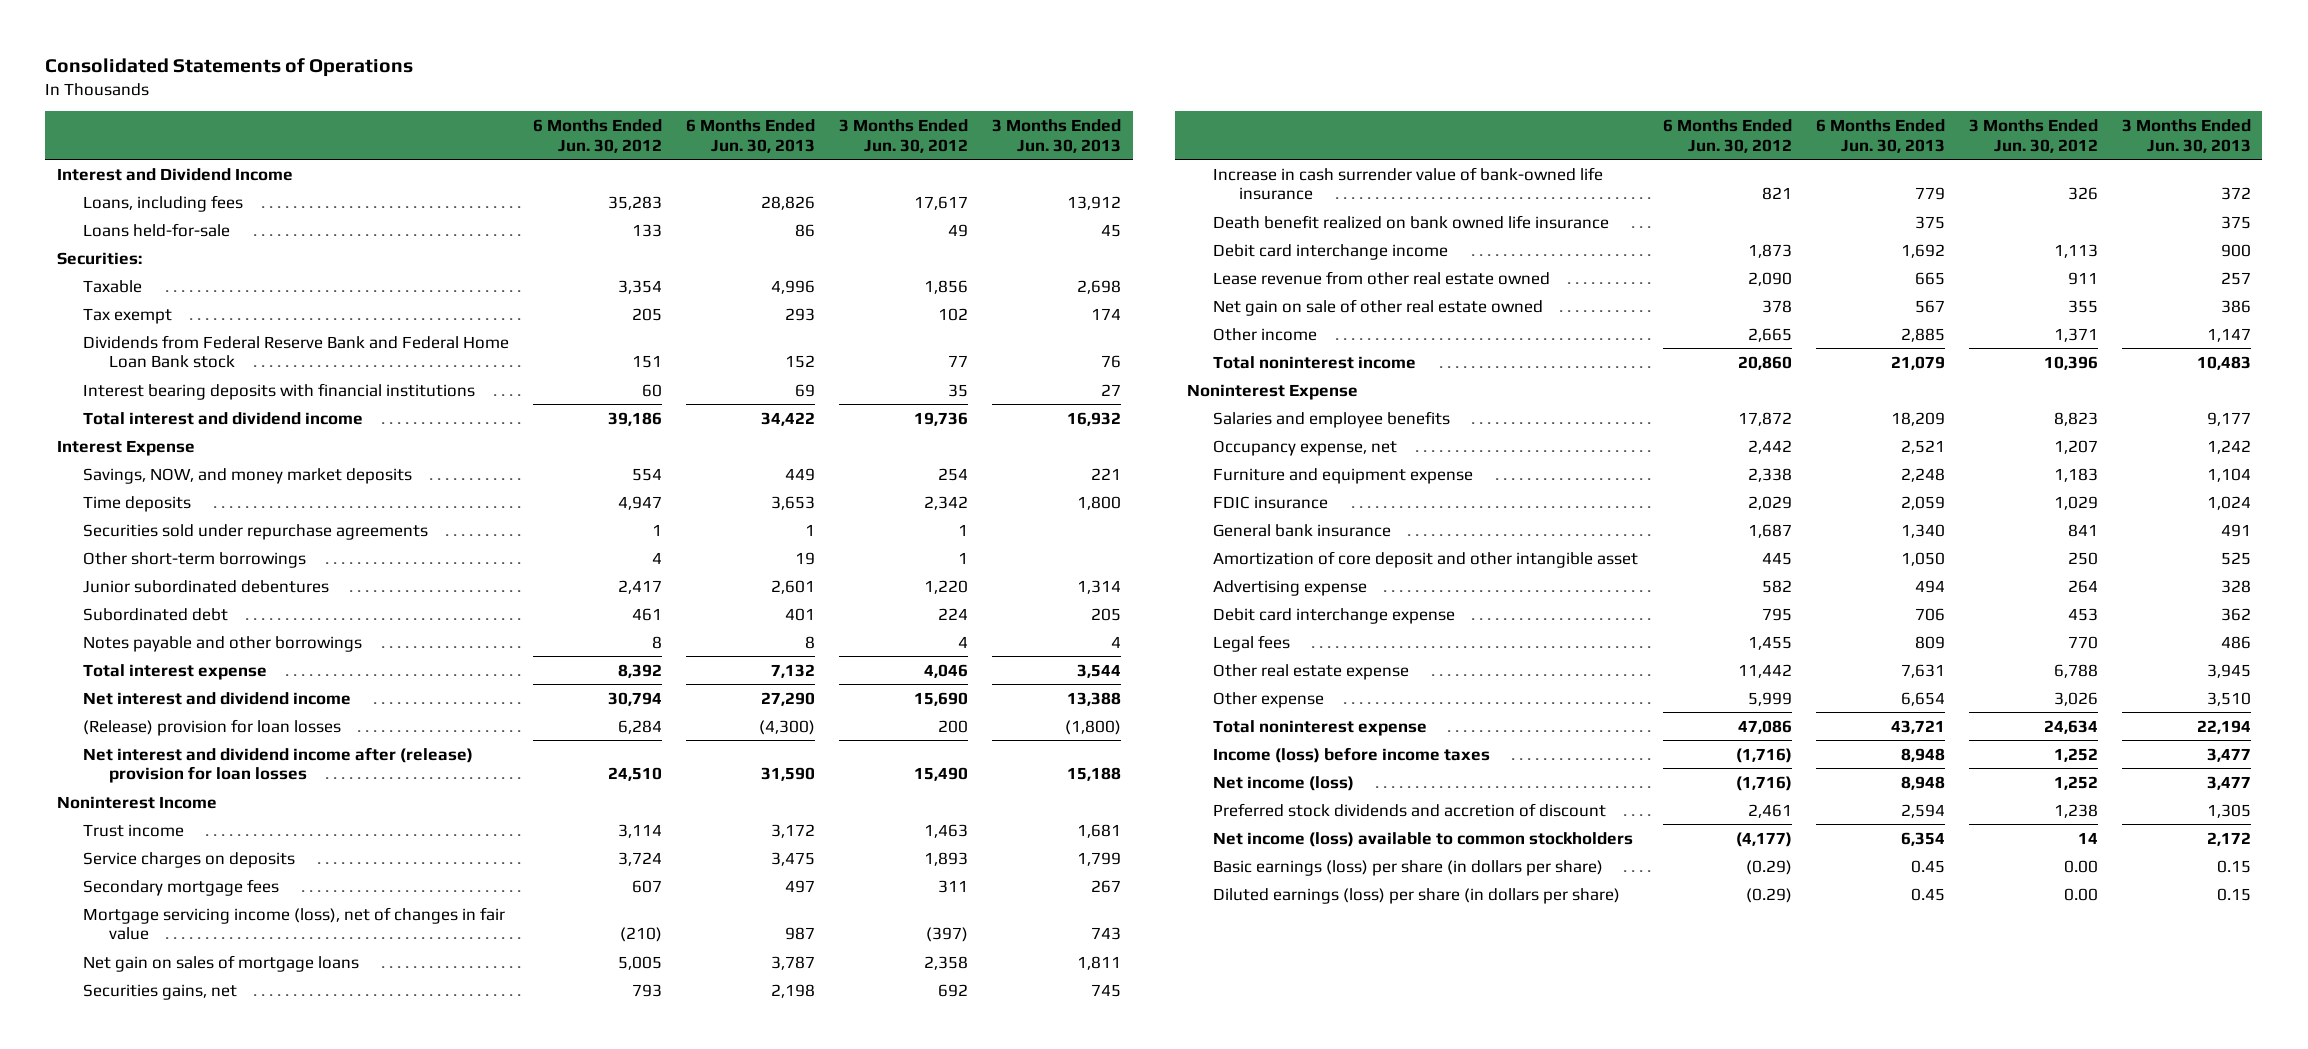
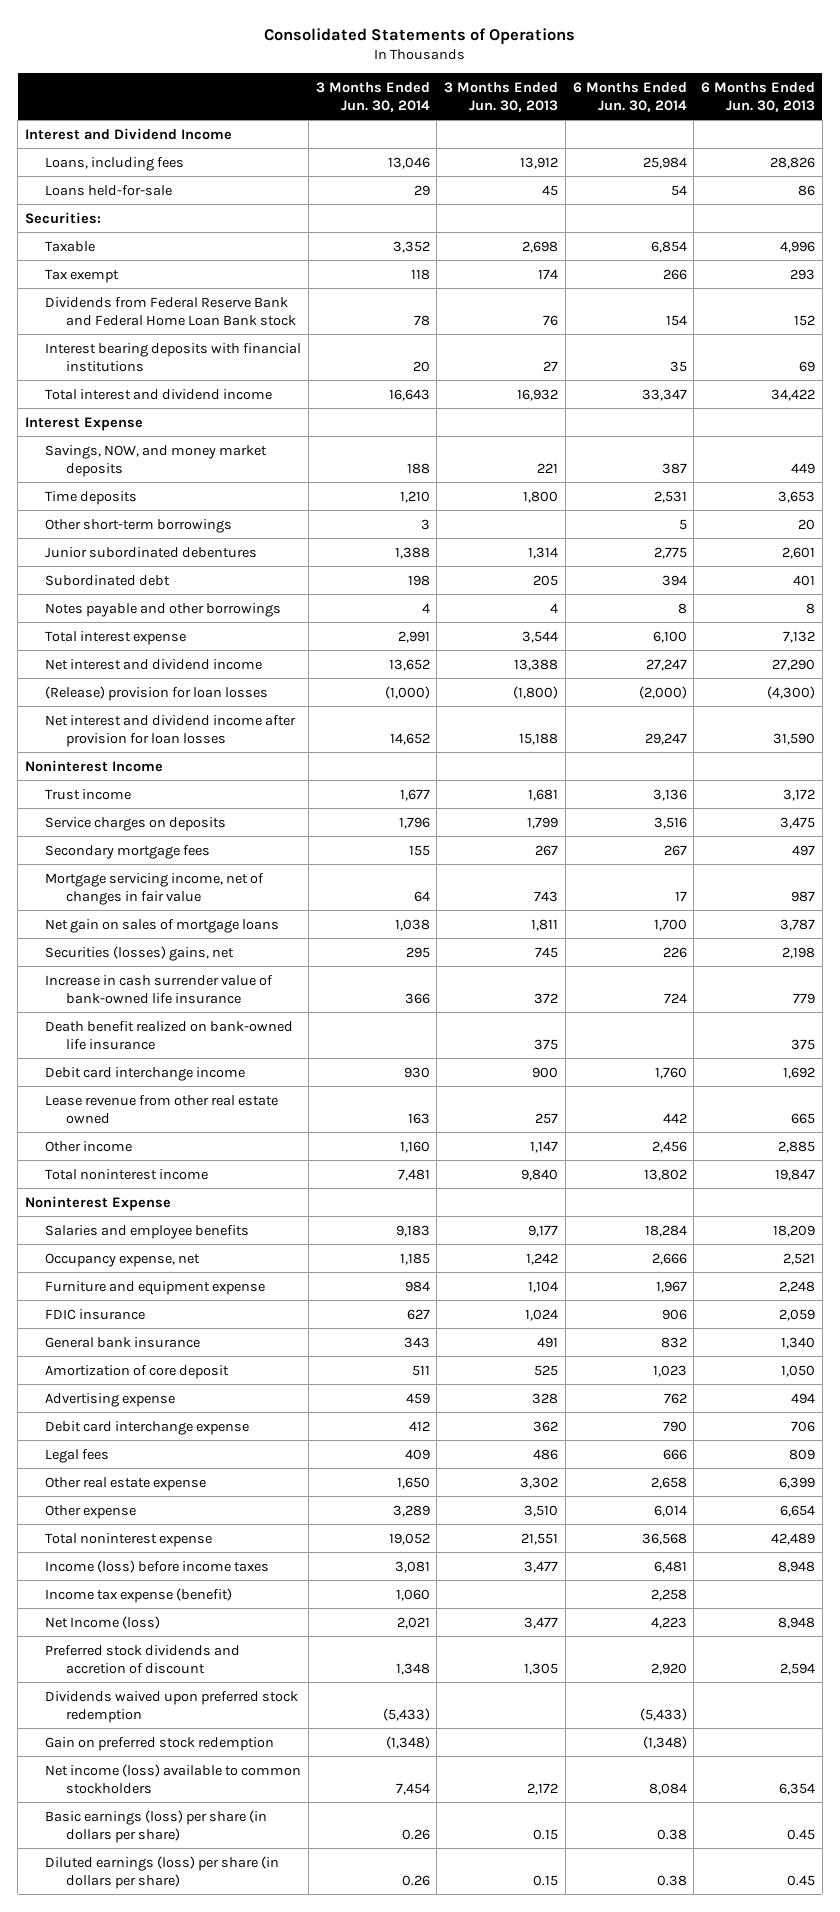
- | 6 Months Ended Jun. 30, 2012 | 6 Months Ended Jun. 30, 2013 | 3 Months Ended Jun. 30, 2012 | 3 Months Ended Jun. 30, 2013
+ | 3 Months Ended Jun. 30, 2014 | 3 Months Ended Jun. 30, 2013 | 6 Months Ended Jun. 30, 2014 | 6 Months Ended Jun. 30, 2013
- Securities sold under repurchase agreements | 1 | 1 | 1 |
- Other short-term borrowings | 4 | 19 | 1 |
+ Other short-term borrowings | 3 | | 5 | 20
- Net interest and dividend income after (release) provision for loan losses | 24,510 | 31,590 | 15,490 | 15,188
+ Net interest and dividend income after provision for loan losses | 14,652 | 15,188 | 29,247 | 31,590
- Mortgage servicing income (loss), net of changes in fair value | (210) | 987 | (397) | 743
+ Mortgage servicing income, net of changes in fair value | 64 | 743 | 17 | 987
- Securities gains, net | 793 | 2,198 | 692 | 745
+ Securities (losses) gains, net | 295 | 745 | 226 | 2,198
- Death benefit realized on bank owned life insurance | | 375 | | 375
+ Death benefit realized on bank-owned life insurance | | 375 | | 375
- Net gain on sale of other real estate owned | 378 | 567 | 355 | 386
- Total noninterest income | 20,860 | 21,079 | 10,396 | 10,483
+ Total noninterest income | 7,481 | 9,840 | 13,802 | 19,847
- Amortization of core deposit and other intangible asset | 445 | 1,050 | 250 | 525
+ Amortization of core deposit | 511 | 525 | 1,023 | 1,050
- Other real estate expense | 11,442 | 7,631 | 6,788 | 3,945
+ Other real estate expense | 1,650 | 3,302 | 2,658 | 6,399
- Total noninterest expense | 47,086 | 43,721 | 24,634 | 22,194
+ Total noninterest expense | 19,052 | 21,551 | 36,568 | 42,489
- Net income (loss) | (1,716) | 8,948 | 1,252 | 3,477
+ Income tax expense (benefit) | 1,060 | | 2,258 |
+ Net Income (loss) | 2,021 | 3,477 | 4,223 | 8,948
+ Dividends waived upon preferred stock redemption | (5,433) | | (5,433) |
+ Gain on preferred stock redemption | (1,348) | | (1,348) |

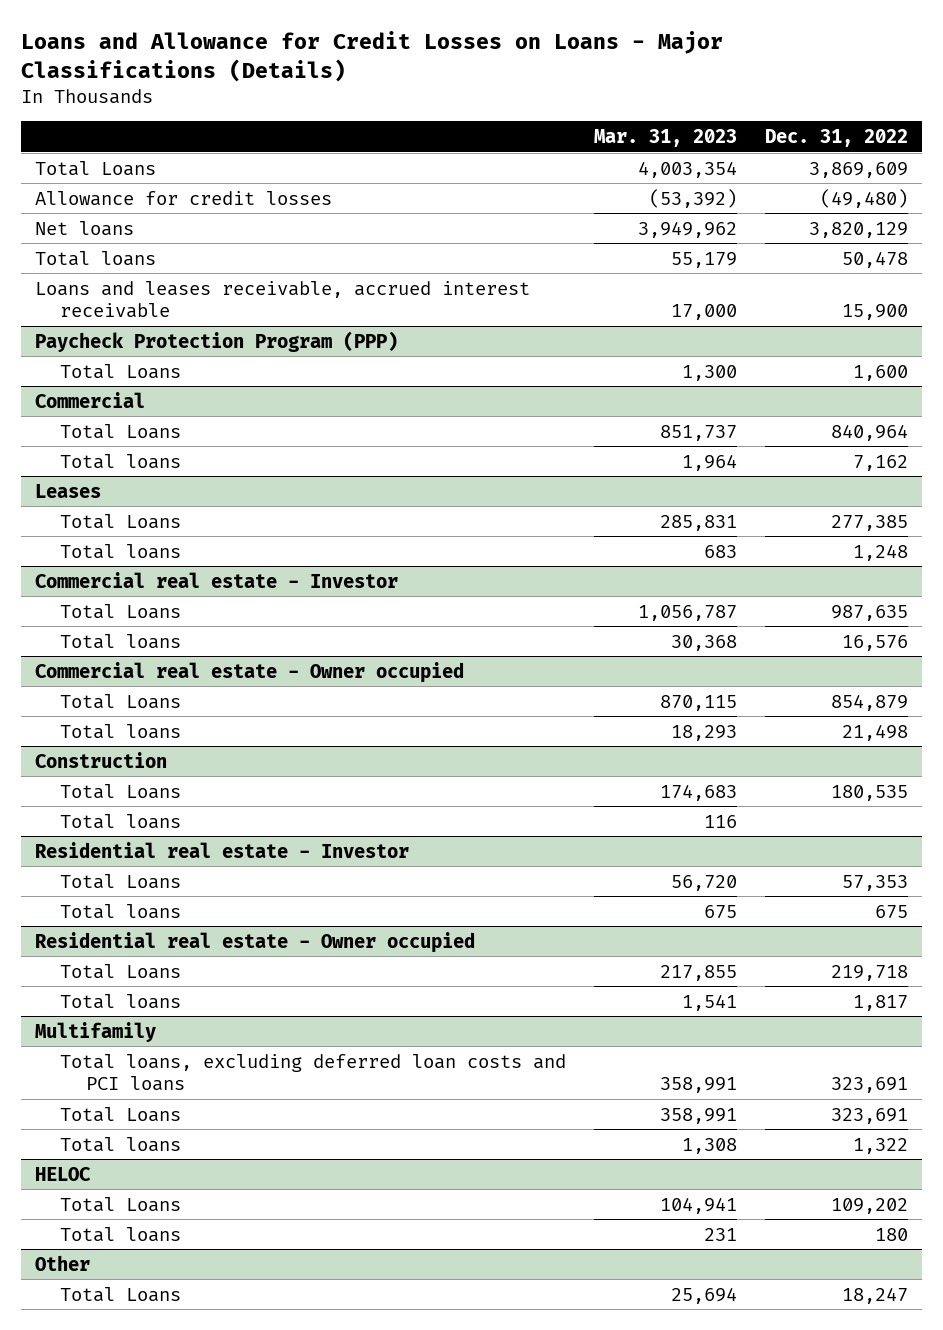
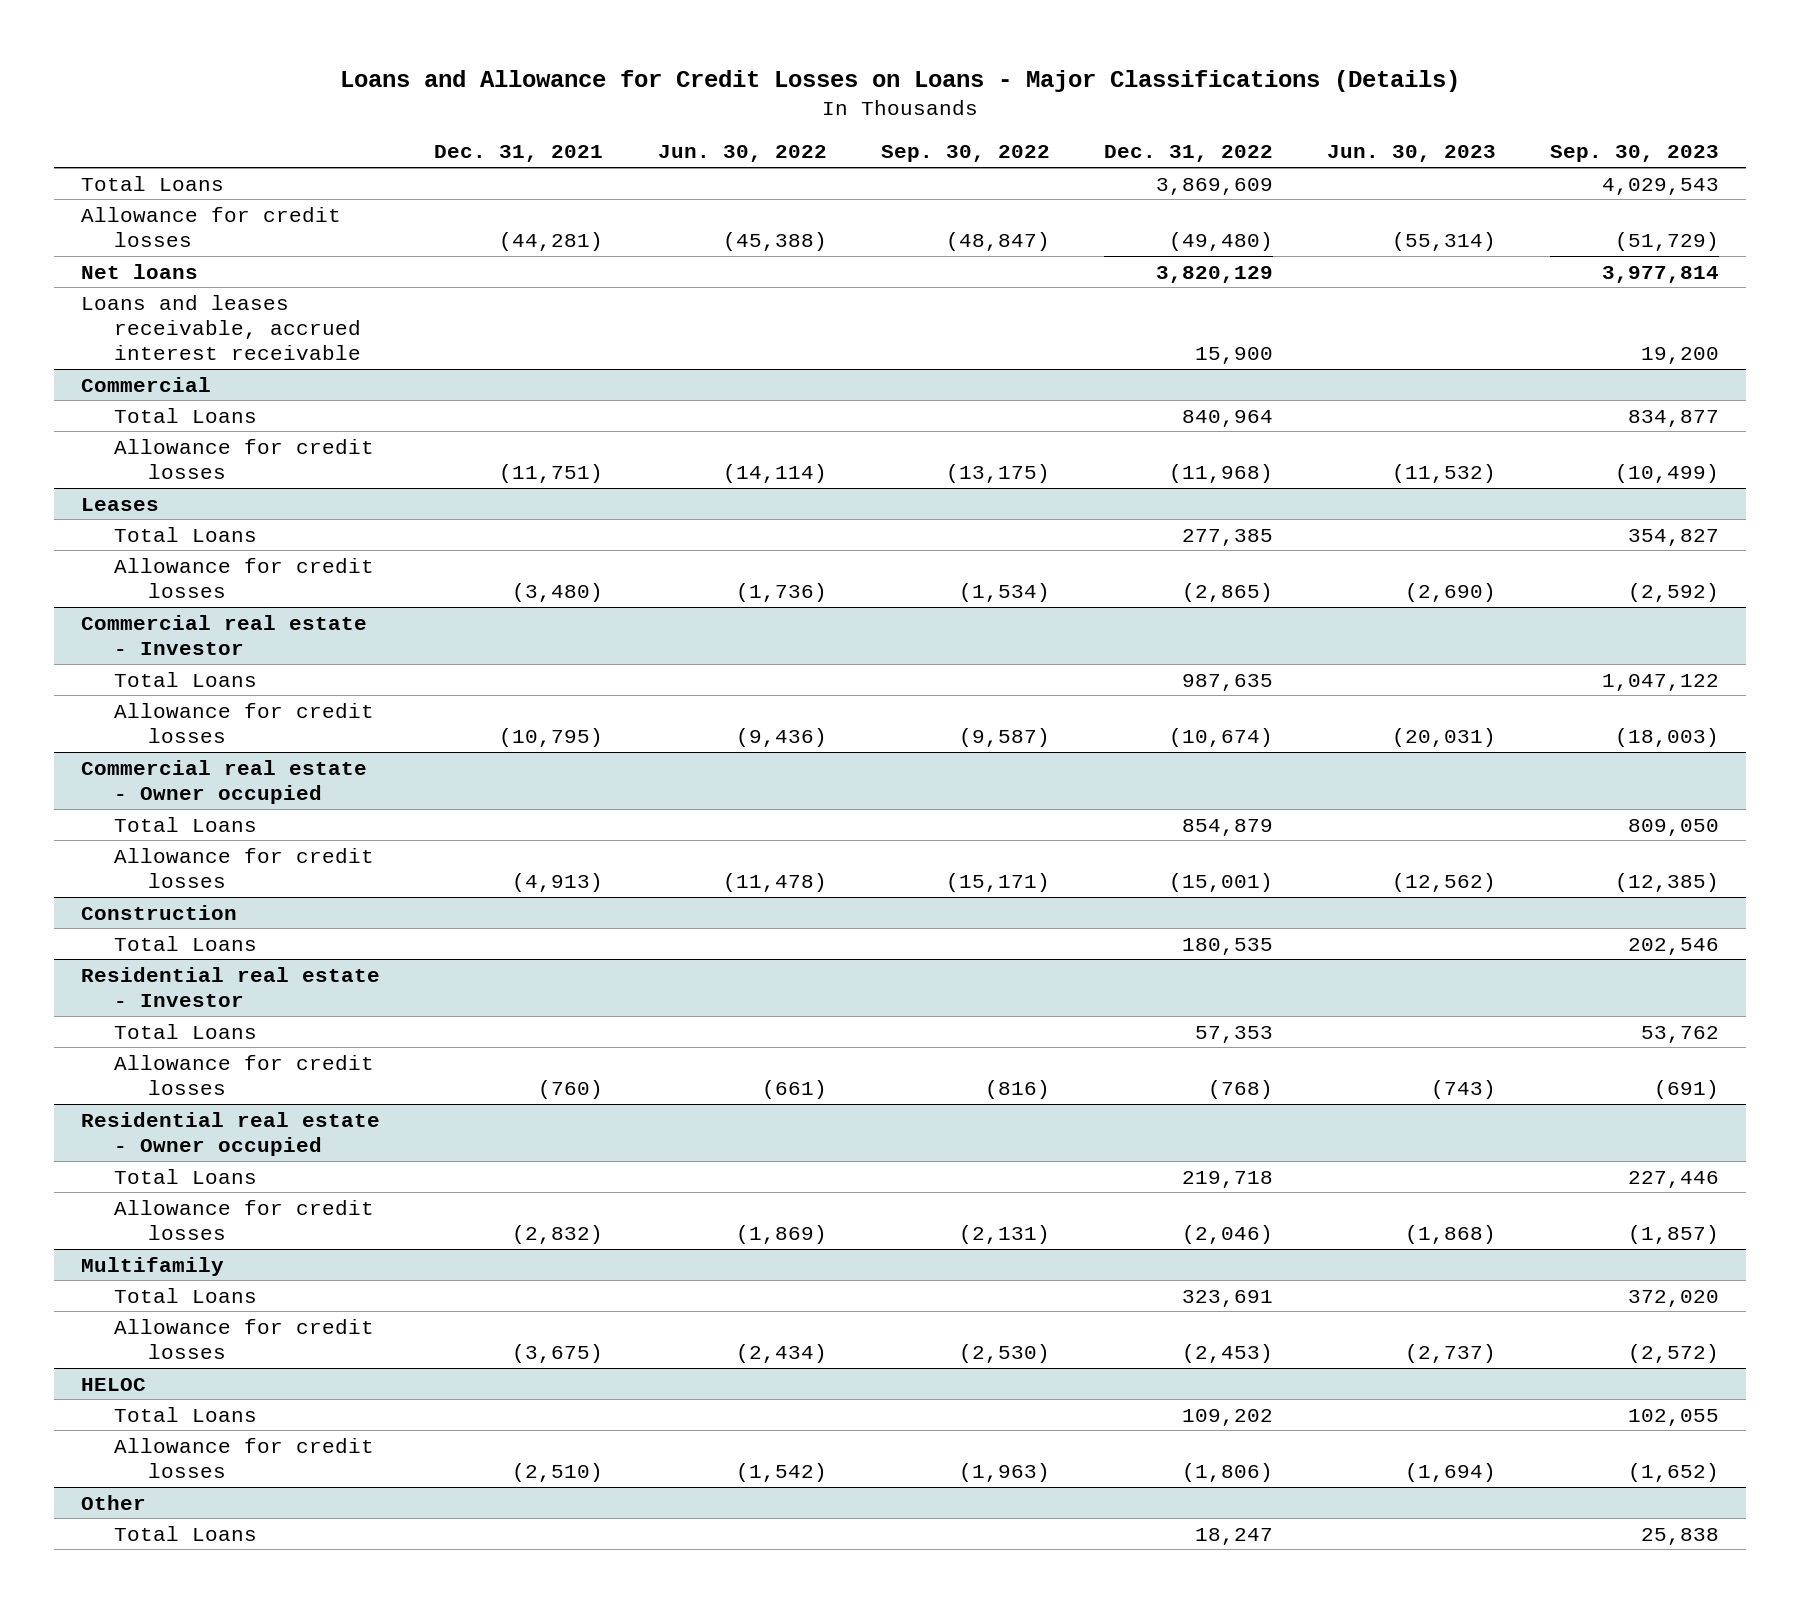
- | Mar. 31, 2023 | Dec. 31, 2022
+ | Dec. 31, 2021 | Jun. 30, 2022 | Sep. 30, 2022 | Dec. 31, 2022 | Jun. 30, 2023 | Sep. 30, 2023
- Total loans | 55,179 | 50,478
- Paycheck Protection Program (PPP)
- Total Loans | 1,300 | 1,600
@ Commercial
- Total loans | 1,964 | 7,162
+ Allowance for credit losses | (11,751) | (14,114) | (13,175) | (11,968) | (11,532) | (10,499)
@ Leases
- Total loans | 683 | 1,248
+ Allowance for credit losses | (3,480) | (1,736) | (1,534) | (2,865) | (2,690) | (2,592)
@ Commercial real estate - Investor
- Total loans | 30,368 | 16,576
+ Allowance for credit losses | (10,795) | (9,436) | (9,587) | (10,674) | (20,031) | (18,003)
@ Commercial real estate - Owner occupied
- Total loans | 18,293 | 21,498
+ Allowance for credit losses | (4,913) | (11,478) | (15,171) | (15,001) | (12,562) | (12,385)
@ Construction
- Total loans | 116 |
@ Residential real estate - Investor
- Total loans | 675 | 675
+ Allowance for credit losses | (760) | (661) | (816) | (768) | (743) | (691)
@ Residential real estate - Owner occupied
- Total loans | 1,541 | 1,817
+ Allowance for credit losses | (2,832) | (1,869) | (2,131) | (2,046) | (1,868) | (1,857)
@ Multifamily
- Total loans, excluding deferred loan costs and PCI loans | 358,991 | 323,691
- Total loans | 1,308 | 1,322
+ Allowance for credit losses | (3,675) | (2,434) | (2,530) | (2,453) | (2,737) | (2,572)
@ HELOC
- Total loans | 231 | 180
+ Allowance for credit losses | (2,510) | (1,542) | (1,963) | (1,806) | (1,694) | (1,652)

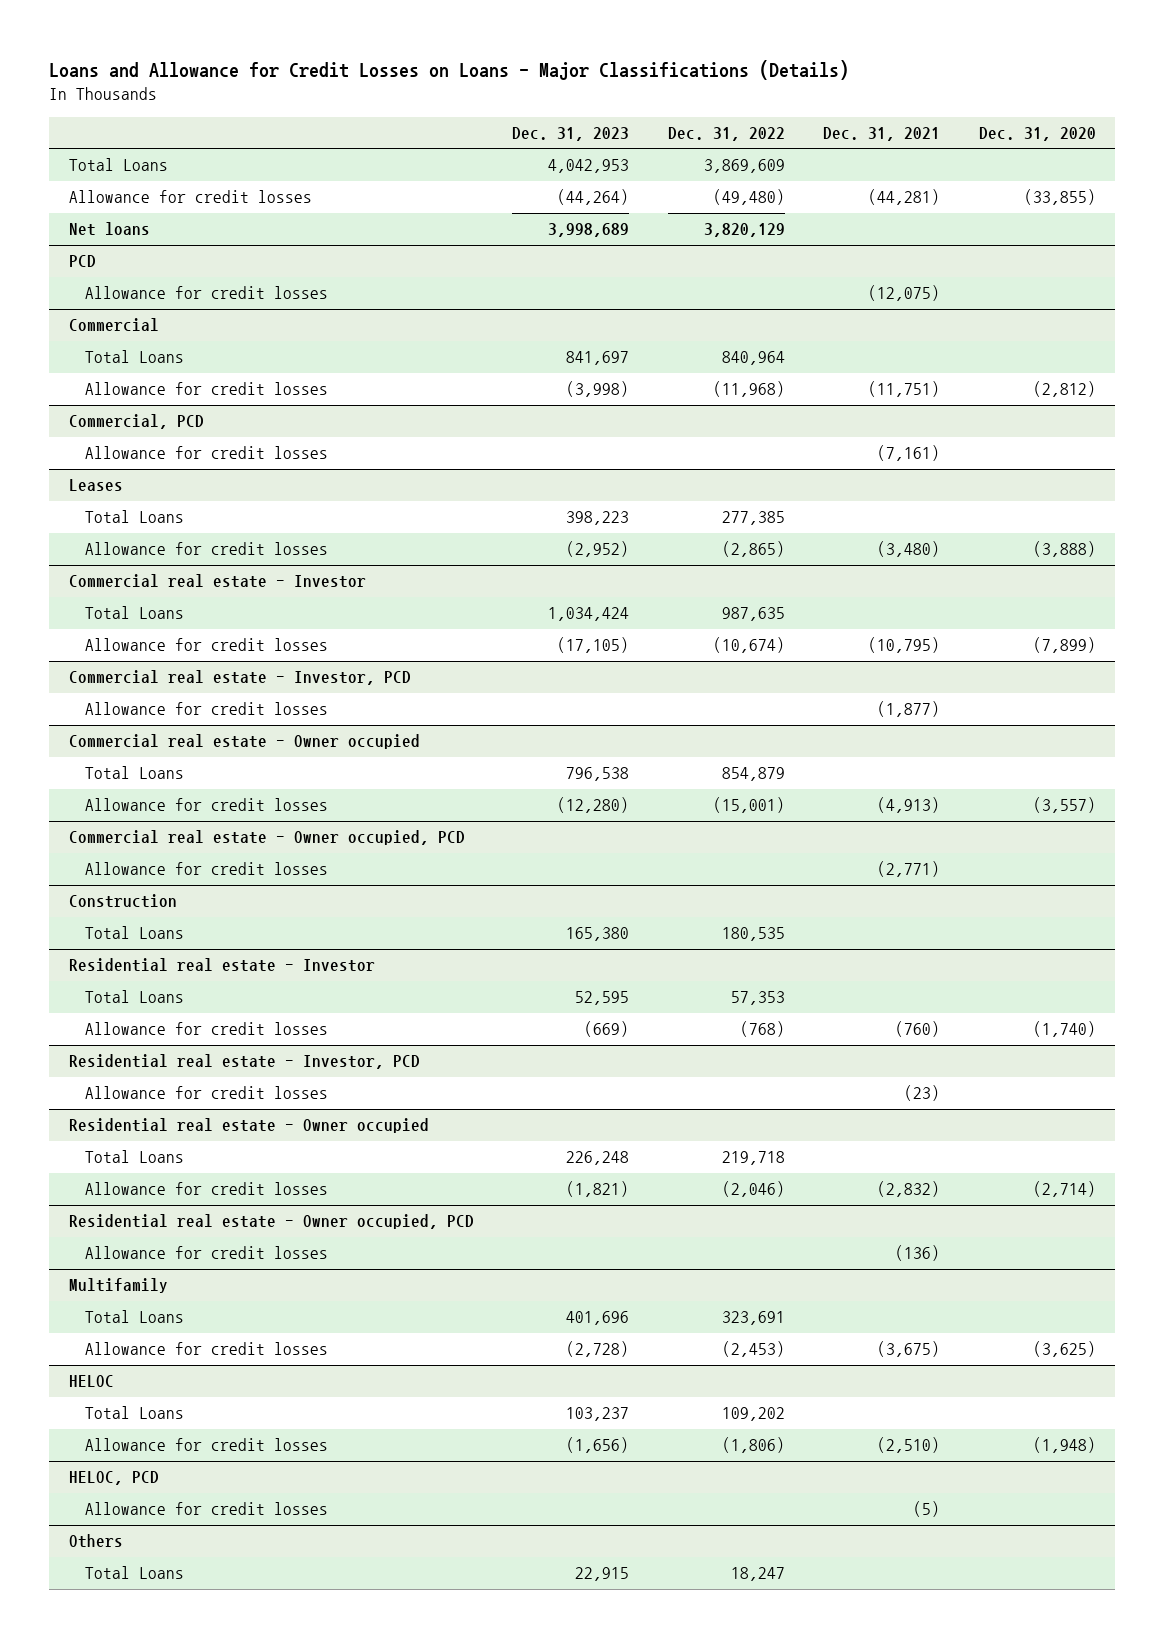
- | Dec. 31, 2021 | Jun. 30, 2022 | Sep. 30, 2022 | Dec. 31, 2022 | Jun. 30, 2023 | Sep. 30, 2023
+ | Dec. 31, 2023 | Dec. 31, 2022 | Dec. 31, 2021 | Dec. 31, 2020
- Loans and leases receivable, accrued interest receivable | | | | 15,900 | | 19,200
+ PCD
+ Allowance for credit losses | | | (12,075) |
+ Commercial, PCD
+ Allowance for credit losses | | | (7,161) |
+ Commercial real estate - Investor, PCD
+ Allowance for credit losses | | | (1,877) |
+ Commercial real estate - Owner occupied, PCD
+ Allowance for credit losses | | | (2,771) |
+ Residential real estate - Investor, PCD
+ Allowance for credit losses | | | (23) |
+ Residential real estate - Owner occupied, PCD
+ Allowance for credit losses | | | (136) |
- Other
+ HELOC, PCD
+ Allowance for credit losses | | | (5) |
+ Others

